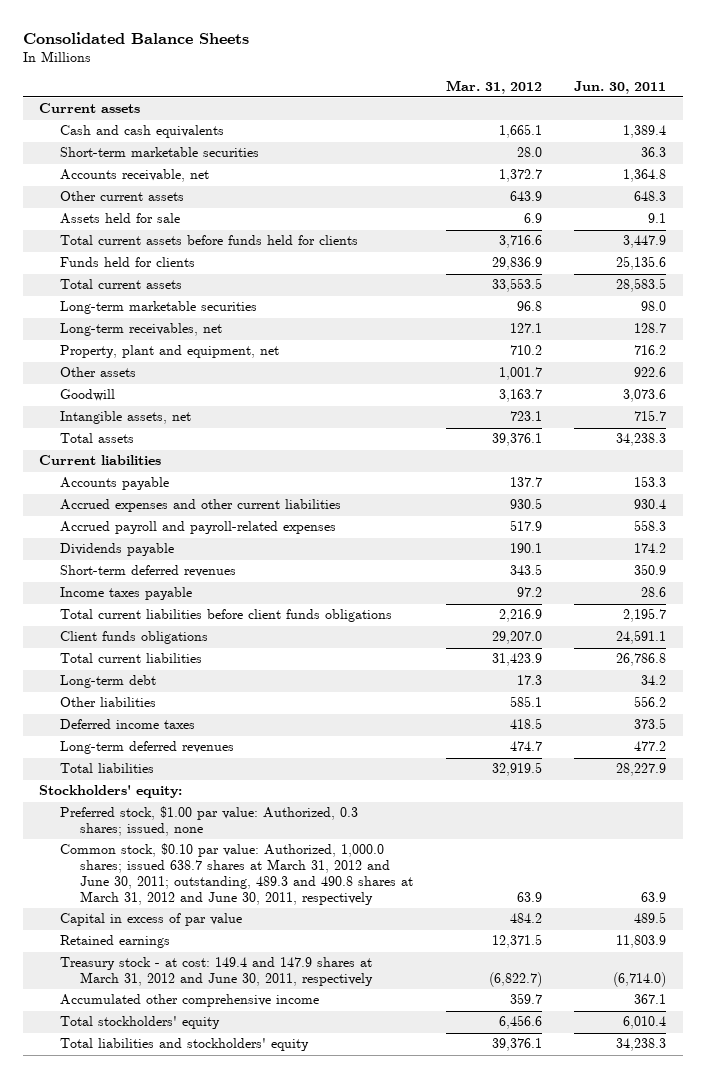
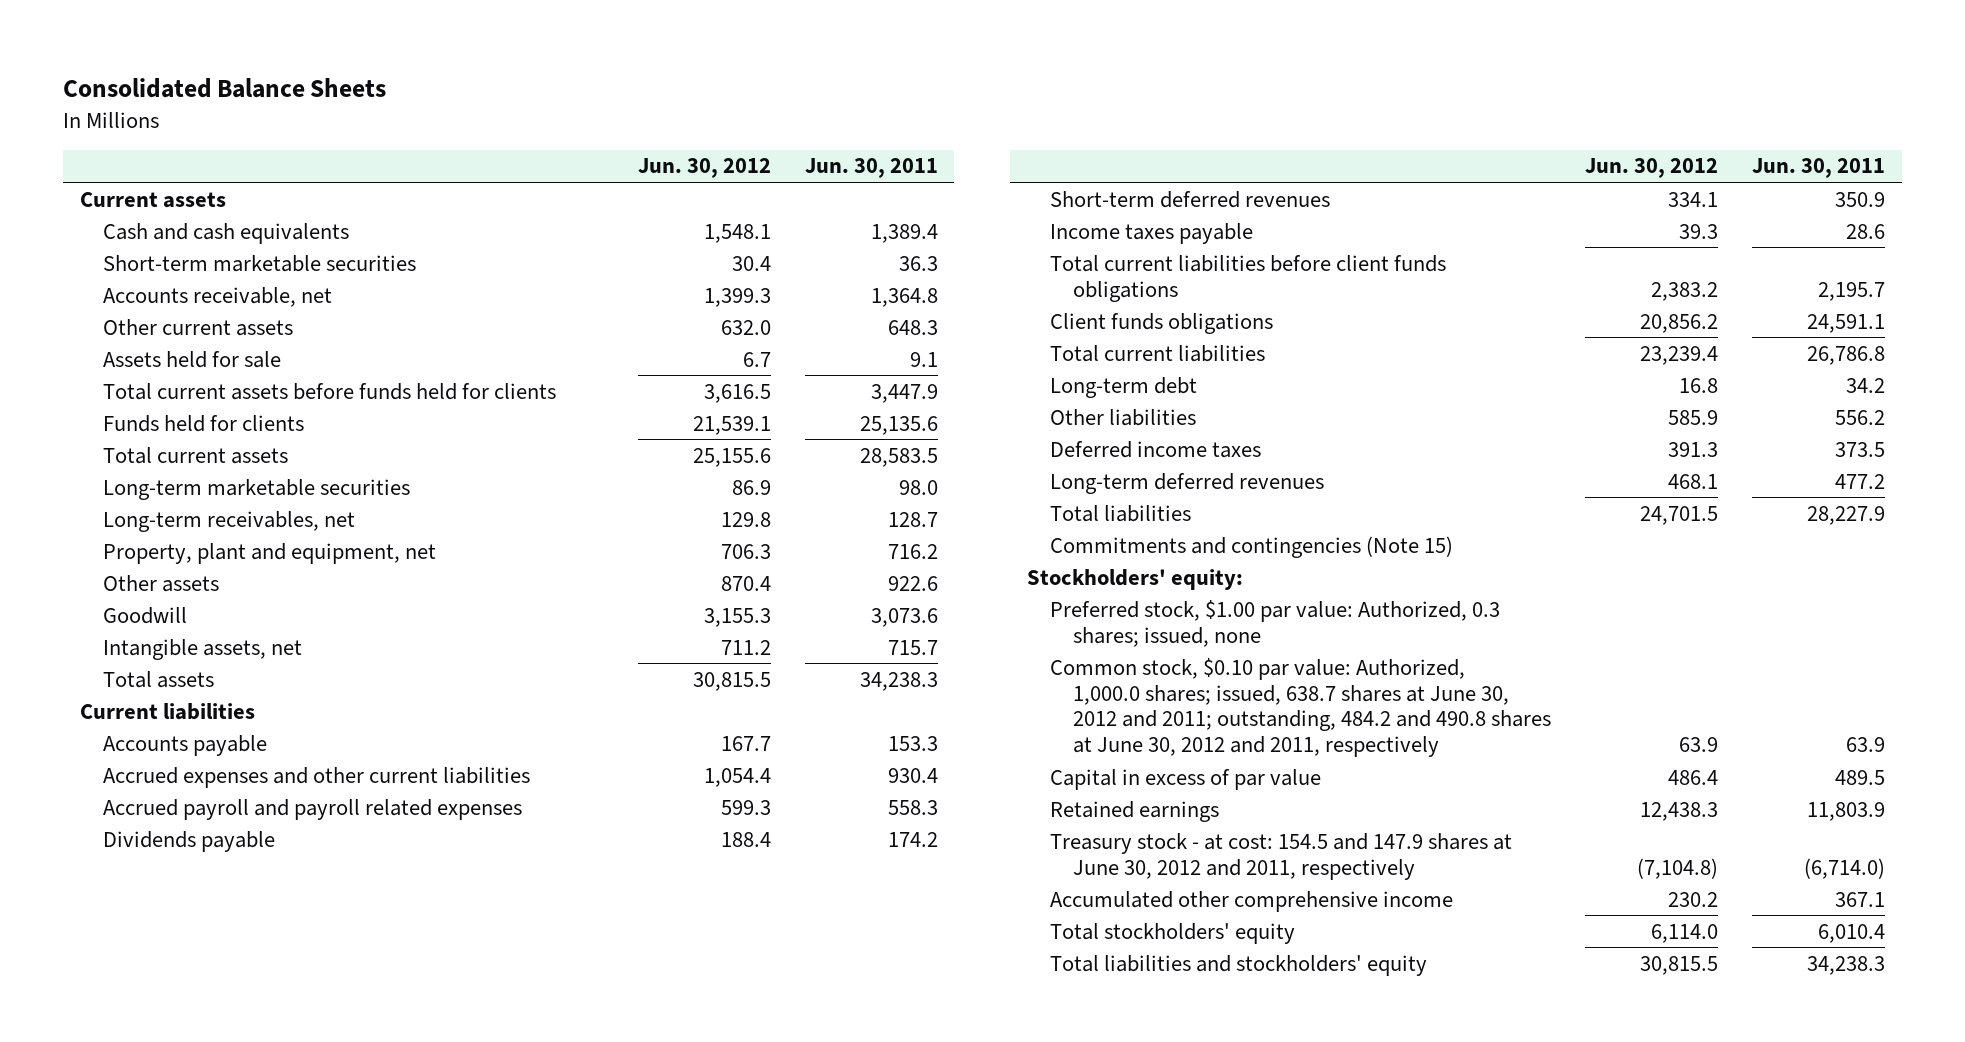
- | Mar. 31, 2012 | Jun. 30, 2011
+ | Jun. 30, 2012 | Jun. 30, 2011
- Accrued payroll and payroll-related expenses | 517.9 | 558.3
+ Accrued payroll and payroll related expenses | 599.3 | 558.3
+ Commitments and contingencies (Note 15)
- Common stock, $0.10 par value: Authorized, 1,000.0 shares; issued 638.7 shares at March 31, 2012 and June 30, 2011; outstanding, 489.3 and 490.8 shares at March 31, 2012 and June 30, 2011, respectively | 63.9 | 63.9
+ Common stock, $0.10 par value: Authorized, 1,000.0 shares; issued, 638.7 shares at June 30, 2012 and 2011; outstanding, 484.2 and 490.8 shares at June 30, 2012 and 2011, respectively | 63.9 | 63.9
- Treasury stock - at cost: 149.4 and 147.9 shares at March 31, 2012 and June 30, 2011, respectively | (6,822.7) | (6,714.0)
+ Treasury stock - at cost: 154.5 and 147.9 shares at June 30, 2012 and 2011, respectively | (7,104.8) | (6,714.0)

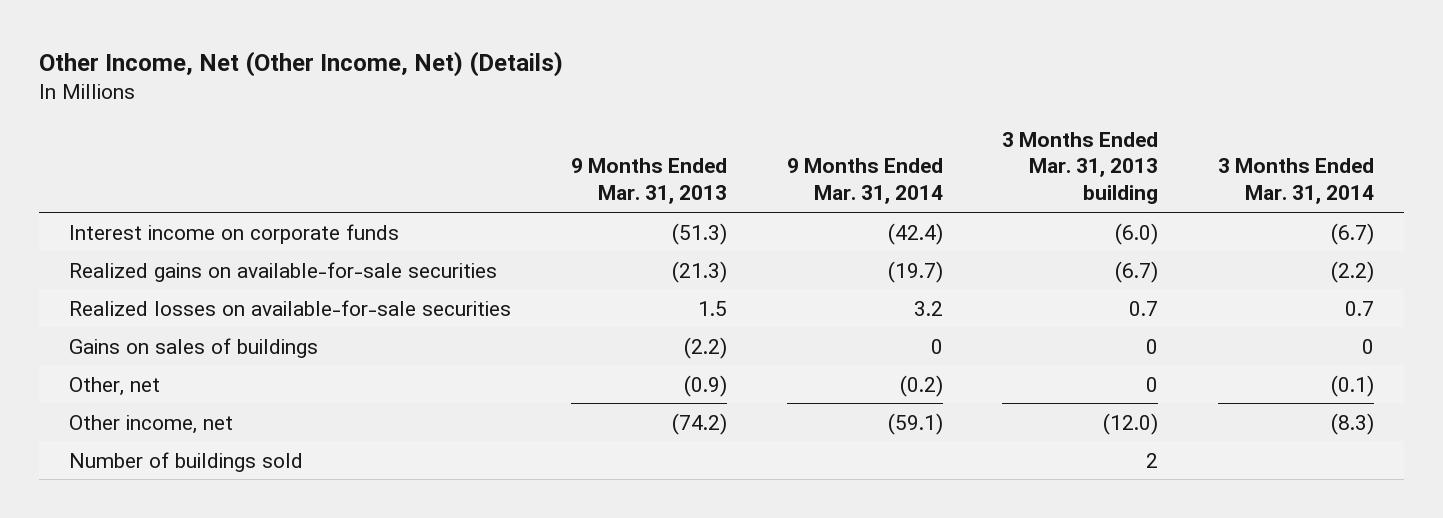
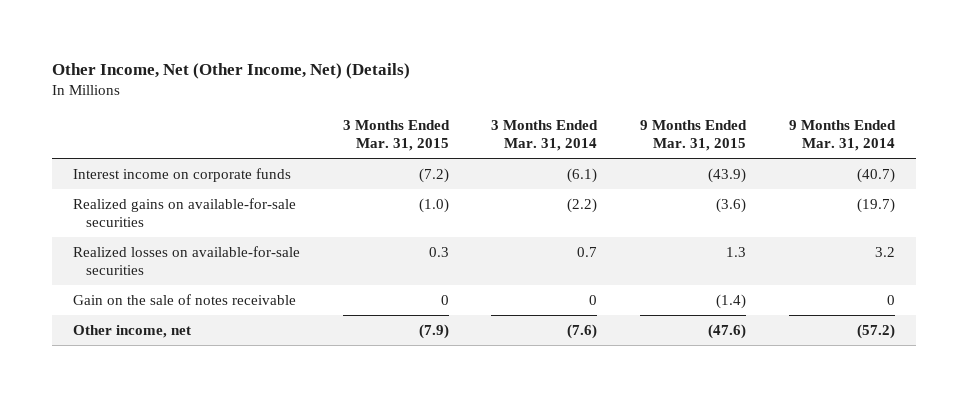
- | 9 Months Ended Mar. 31, 2013 | 9 Months Ended Mar. 31, 2014 | 3 Months Ended Mar. 31, 2013 building | 3 Months Ended Mar. 31, 2014
+ | 3 Months Ended Mar. 31, 2015 | 3 Months Ended Mar. 31, 2014 | 9 Months Ended Mar. 31, 2015 | 9 Months Ended Mar. 31, 2014
- Interest income on corporate funds | (51.3) | (42.4) | (6.0) | (6.7)
+ Interest income on corporate funds | (7.2) | (6.1) | (43.9) | (40.7)
- Gains on sales of buildings | (2.2) | 0 | 0 | 0
- Other, net | (0.9) | (0.2) | 0 | (0.1)
- Other income, net | (74.2) | (59.1) | (12.0) | (8.3)
- Number of buildings sold | | | 2 |
+ Gain on the sale of notes receivable | 0 | 0 | (1.4) | 0
+ Other income, net | (7.9) | (7.6) | (47.6) | (57.2)

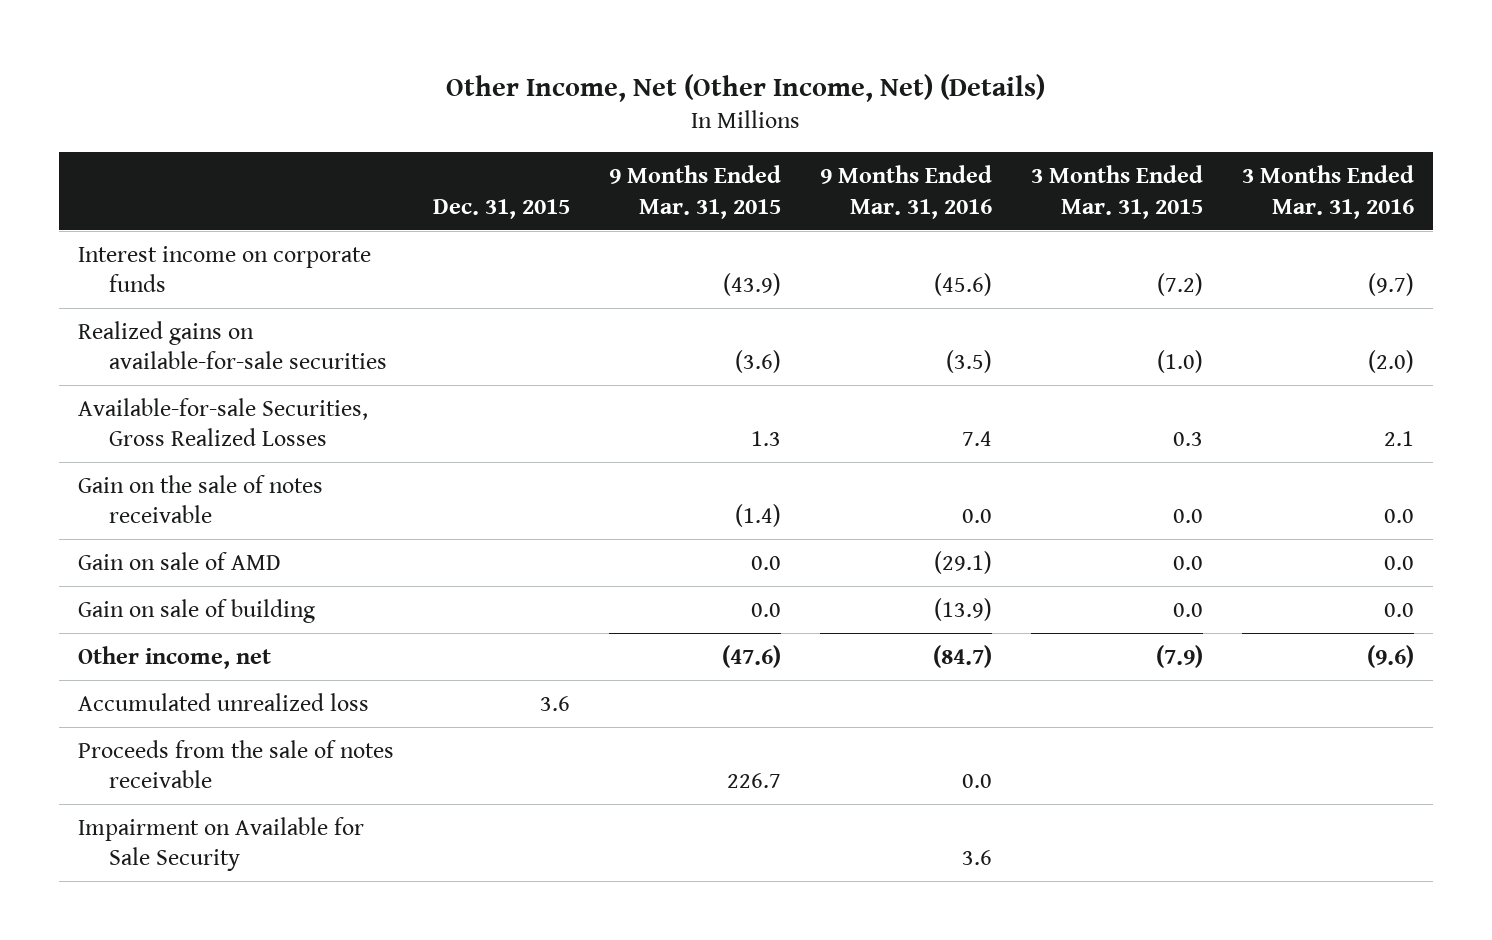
- | 3 Months Ended Mar. 31, 2015 | 3 Months Ended Mar. 31, 2014 | 9 Months Ended Mar. 31, 2015 | 9 Months Ended Mar. 31, 2014
+ | Dec. 31, 2015 | 9 Months Ended Mar. 31, 2015 | 9 Months Ended Mar. 31, 2016 | 3 Months Ended Mar. 31, 2015 | 3 Months Ended Mar. 31, 2016
- Realized losses on available-for-sale securities | 0.3 | 0.7 | 1.3 | 3.2
- Gain on the sale of notes receivable | 0 | 0 | (1.4) | 0
+ Available-for-sale Securities, Gross Realized Losses | | 1.3 | 7.4 | 0.3 | 2.1
+ Gain on the sale of notes receivable | | (1.4) | 0.0 | 0.0 | 0.0
+ Gain on sale of AMD | | 0.0 | (29.1) | 0.0 | 0.0
+ Gain on sale of building | | 0.0 | (13.9) | 0.0 | 0.0
+ Accumulated unrealized loss | 3.6 | | | |
+ Proceeds from the sale of notes receivable | | 226.7 | 0.0 | |
+ Impairment on Available for Sale Security | | | 3.6 | |

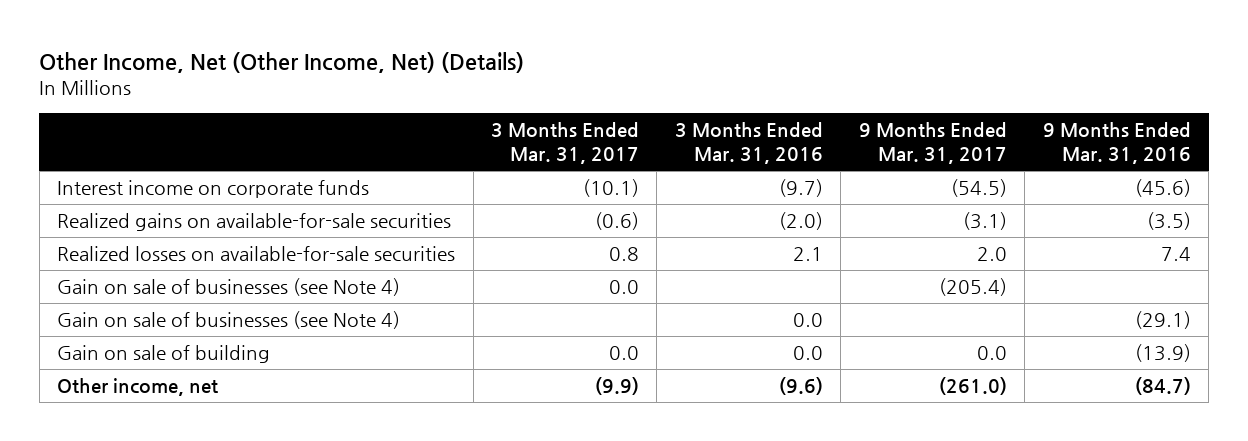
- | Dec. 31, 2015 | 9 Months Ended Mar. 31, 2015 | 9 Months Ended Mar. 31, 2016 | 3 Months Ended Mar. 31, 2015 | 3 Months Ended Mar. 31, 2016
+ | 3 Months Ended Mar. 31, 2017 | 3 Months Ended Mar. 31, 2016 | 9 Months Ended Mar. 31, 2017 | 9 Months Ended Mar. 31, 2016
- Available-for-sale Securities, Gross Realized Losses | | 1.3 | 7.4 | 0.3 | 2.1
- Gain on the sale of notes receivable | | (1.4) | 0.0 | 0.0 | 0.0
- Gain on sale of AMD | | 0.0 | (29.1) | 0.0 | 0.0
+ Realized losses on available-for-sale securities | 0.8 | 2.1 | 2.0 | 7.4
+ Gain on sale of businesses (see Note 4) | 0.0 | | (205.4) |
+ Gain on sale of businesses (see Note 4) | | 0.0 | | (29.1)
- Accumulated unrealized loss | 3.6 | | | |
- Proceeds from the sale of notes receivable | | 226.7 | 0.0 | |
- Impairment on Available for Sale Security | | | 3.6 | |

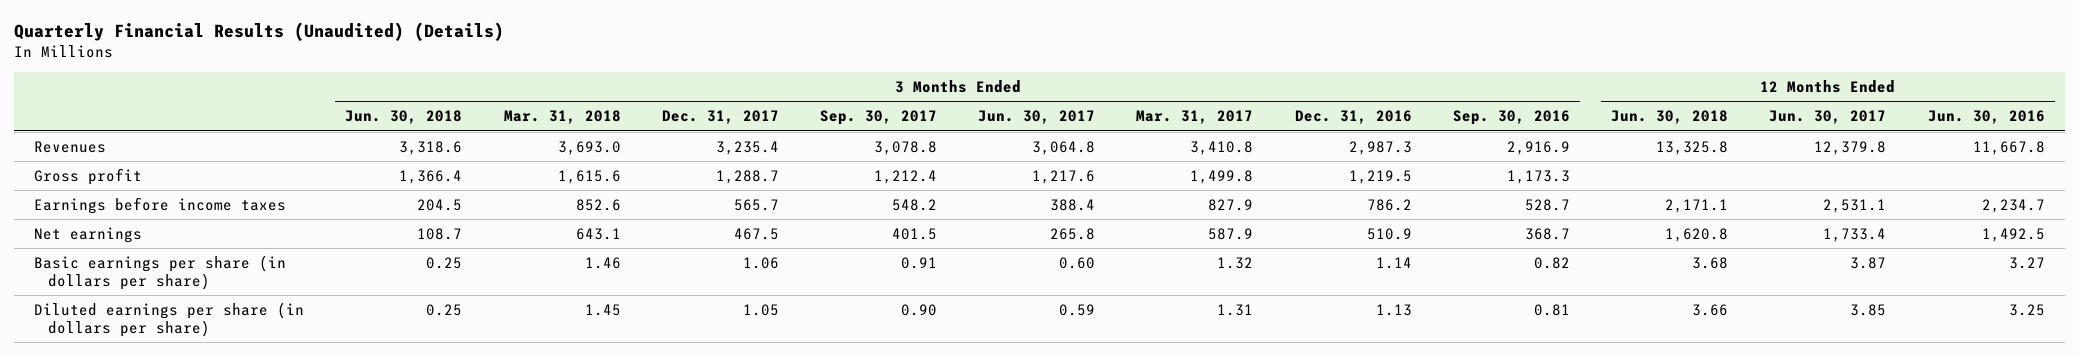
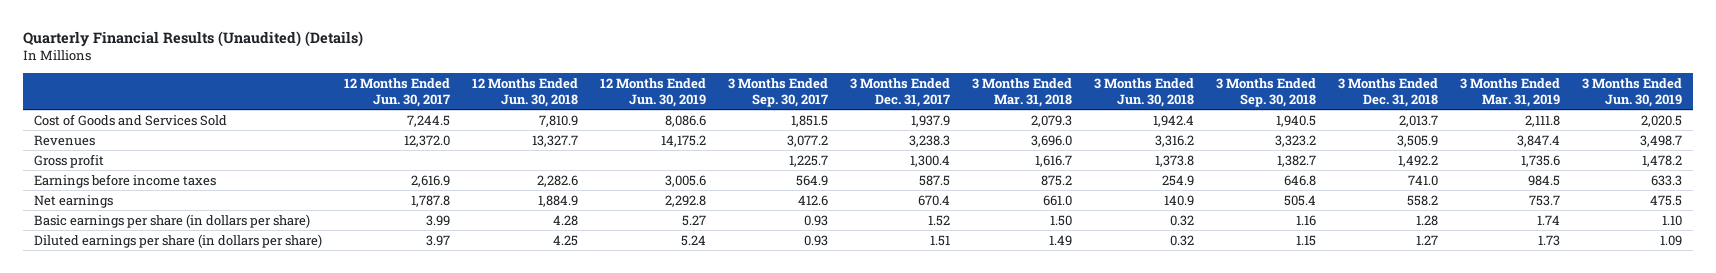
- | 3 Months Ended Jun. 30, 2018 | 3 Months Ended Mar. 31, 2018 | 3 Months Ended Dec. 31, 2017 | 3 Months Ended Sep. 30, 2017 | 3 Months Ended Jun. 30, 2017 | 3 Months Ended Mar. 31, 2017 | 3 Months Ended Dec. 31, 2016 | 3 Months Ended Sep. 30, 2016 | 12 Months Ended Jun. 30, 2018 | 12 Months Ended Jun. 30, 2017 | 12 Months Ended Jun. 30, 2016
+ | 12 Months Ended Jun. 30, 2017 | 12 Months Ended Jun. 30, 2018 | 12 Months Ended Jun. 30, 2019 | 3 Months Ended Sep. 30, 2017 | 3 Months Ended Dec. 31, 2017 | 3 Months Ended Mar. 31, 2018 | 3 Months Ended Jun. 30, 2018 | 3 Months Ended Sep. 30, 2018 | 3 Months Ended Dec. 31, 2018 | 3 Months Ended Mar. 31, 2019 | 3 Months Ended Jun. 30, 2019
- Revenues | 3,318.6 | 3,693.0 | 3,235.4 | 3,078.8 | 3,064.8 | 3,410.8 | 2,987.3 | 2,916.9 | 13,325.8 | 12,379.8 | 11,667.8
- Gross profit | 1,366.4 | 1,615.6 | 1,288.7 | 1,212.4 | 1,217.6 | 1,499.8 | 1,219.5 | 1,173.3 | | |
- Earnings before income taxes | 204.5 | 852.6 | 565.7 | 548.2 | 388.4 | 827.9 | 786.2 | 528.7 | 2,171.1 | 2,531.1 | 2,234.7
- Net earnings | 108.7 | 643.1 | 467.5 | 401.5 | 265.8 | 587.9 | 510.9 | 368.7 | 1,620.8 | 1,733.4 | 1,492.5
- Basic earnings per share (in dollars per share) | 0.25 | 1.46 | 1.06 | 0.91 | 0.60 | 1.32 | 1.14 | 0.82 | 3.68 | 3.87 | 3.27
- Diluted earnings per share (in dollars per share) | 0.25 | 1.45 | 1.05 | 0.90 | 0.59 | 1.31 | 1.13 | 0.81 | 3.66 | 3.85 | 3.25
+ Cost of Goods and Services Sold | 7,244.5 | 7,810.9 | 8,086.6 | 1,851.5 | 1,937.9 | 2,079.3 | 1,942.4 | 1,940.5 | 2,013.7 | 2,111.8 | 2,020.5
+ Revenues | 12,372.0 | 13,327.7 | 14,175.2 | 3,077.2 | 3,238.3 | 3,696.0 | 3,316.2 | 3,323.2 | 3,505.9 | 3,847.4 | 3,498.7
+ Gross profit | | | | 1,225.7 | 1,300.4 | 1,616.7 | 1,373.8 | 1,382.7 | 1,492.2 | 1,735.6 | 1,478.2
+ Earnings before income taxes | 2,616.9 | 2,282.6 | 3,005.6 | 564.9 | 587.5 | 875.2 | 254.9 | 646.8 | 741.0 | 984.5 | 633.3
+ Net earnings | 1,787.8 | 1,884.9 | 2,292.8 | 412.6 | 670.4 | 661.0 | 140.9 | 505.4 | 558.2 | 753.7 | 475.5
+ Basic earnings per share (in dollars per share) | 3.99 | 4.28 | 5.27 | 0.93 | 1.52 | 1.50 | 0.32 | 1.16 | 1.28 | 1.74 | 1.10
+ Diluted earnings per share (in dollars per share) | 3.97 | 4.25 | 5.24 | 0.93 | 1.51 | 1.49 | 0.32 | 1.15 | 1.27 | 1.73 | 1.09

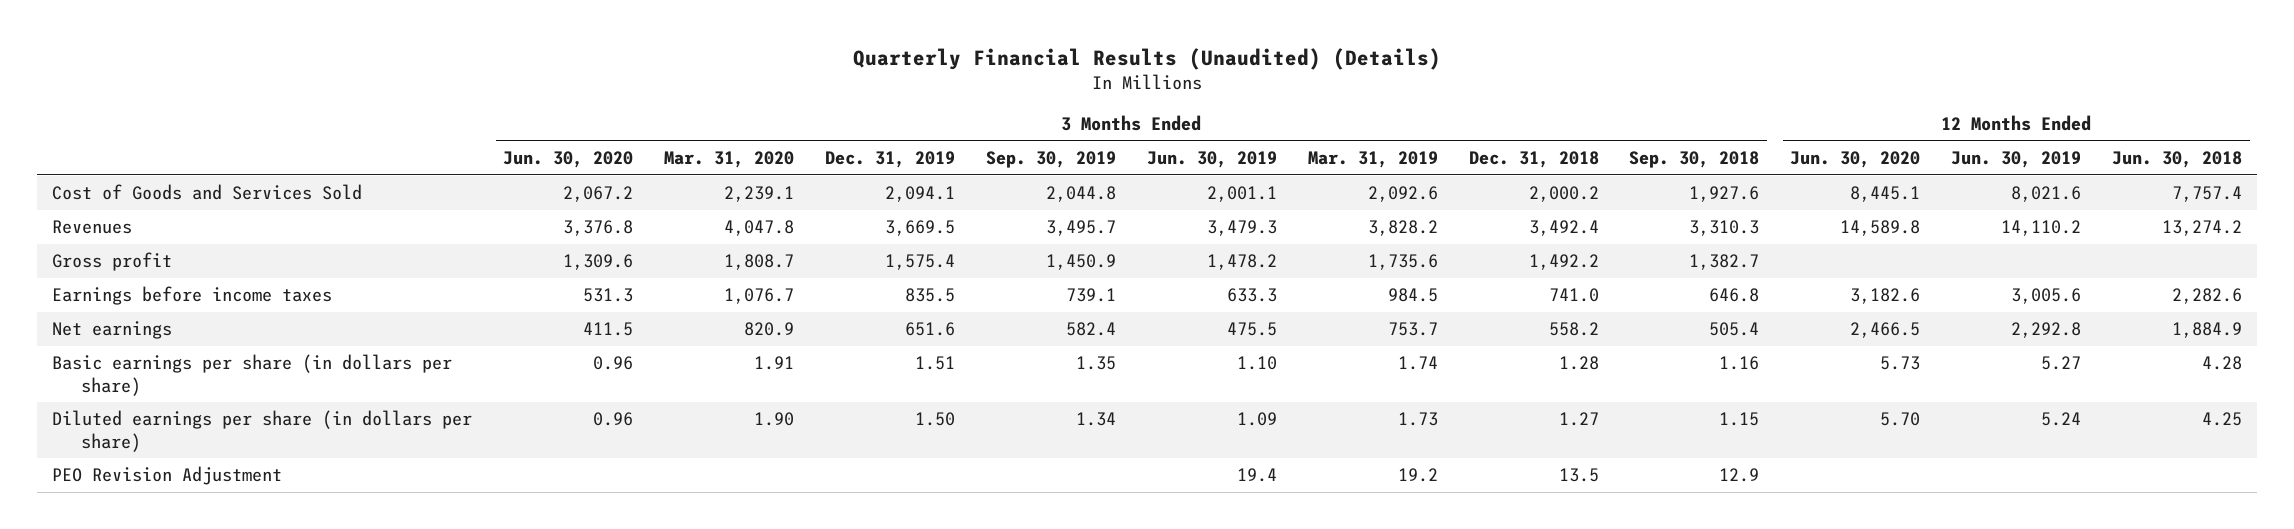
- | 12 Months Ended Jun. 30, 2017 | 12 Months Ended Jun. 30, 2018 | 12 Months Ended Jun. 30, 2019 | 3 Months Ended Sep. 30, 2017 | 3 Months Ended Dec. 31, 2017 | 3 Months Ended Mar. 31, 2018 | 3 Months Ended Jun. 30, 2018 | 3 Months Ended Sep. 30, 2018 | 3 Months Ended Dec. 31, 2018 | 3 Months Ended Mar. 31, 2019 | 3 Months Ended Jun. 30, 2019
+ | 3 Months Ended Jun. 30, 2020 | 3 Months Ended Mar. 31, 2020 | 3 Months Ended Dec. 31, 2019 | 3 Months Ended Sep. 30, 2019 | 3 Months Ended Jun. 30, 2019 | 3 Months Ended Mar. 31, 2019 | 3 Months Ended Dec. 31, 2018 | 3 Months Ended Sep. 30, 2018 | 12 Months Ended Jun. 30, 2020 | 12 Months Ended Jun. 30, 2019 | 12 Months Ended Jun. 30, 2018
- Cost of Goods and Services Sold | 7,244.5 | 7,810.9 | 8,086.6 | 1,851.5 | 1,937.9 | 2,079.3 | 1,942.4 | 1,940.5 | 2,013.7 | 2,111.8 | 2,020.5
- Revenues | 12,372.0 | 13,327.7 | 14,175.2 | 3,077.2 | 3,238.3 | 3,696.0 | 3,316.2 | 3,323.2 | 3,505.9 | 3,847.4 | 3,498.7
+ Cost of Goods and Services Sold | 2,067.2 | 2,239.1 | 2,094.1 | 2,044.8 | 2,001.1 | 2,092.6 | 2,000.2 | 1,927.6 | 8,445.1 | 8,021.6 | 7,757.4
+ Revenues | 3,376.8 | 4,047.8 | 3,669.5 | 3,495.7 | 3,479.3 | 3,828.2 | 3,492.4 | 3,310.3 | 14,589.8 | 14,110.2 | 13,274.2
+ PEO Revision Adjustment | | | | | 19.4 | 19.2 | 13.5 | 12.9 | | |

